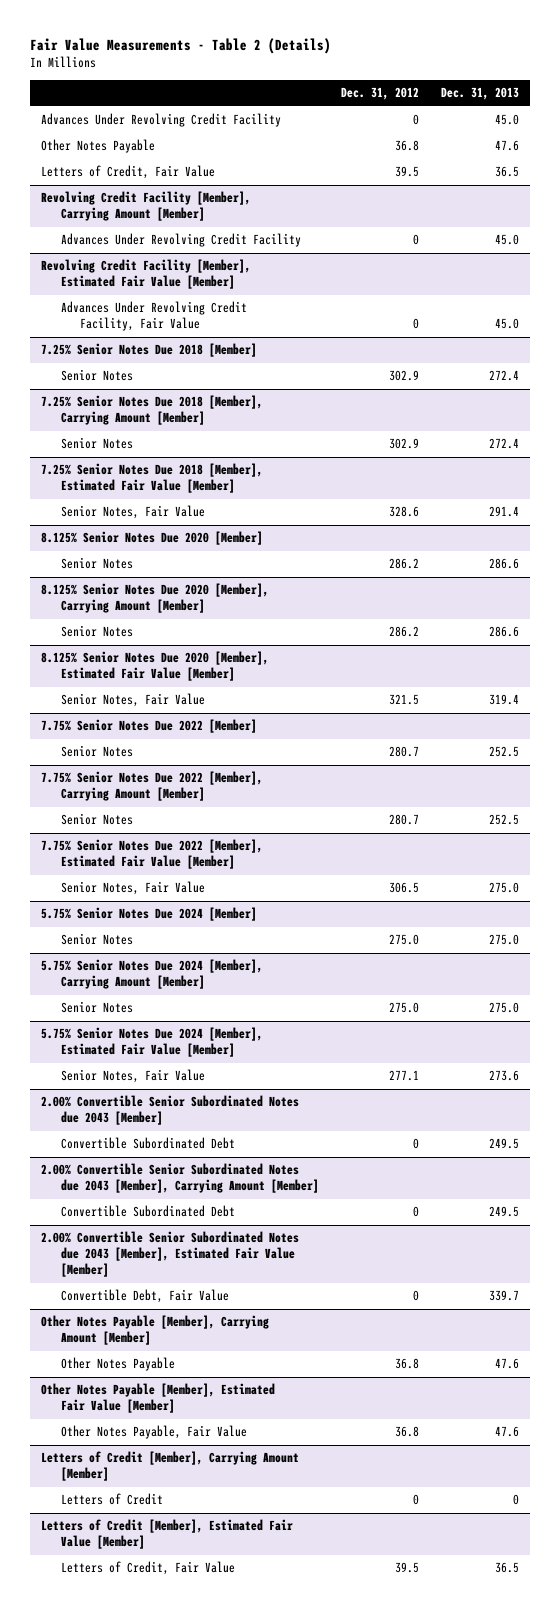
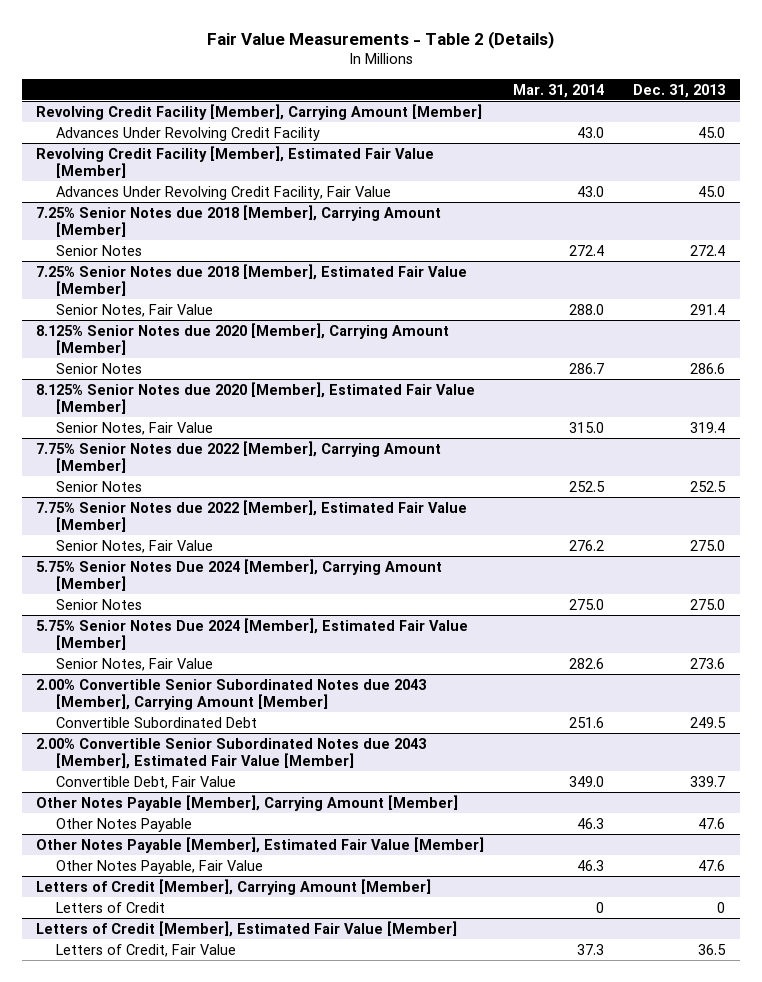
- | Dec. 31, 2012 | Dec. 31, 2013
+ | Mar. 31, 2014 | Dec. 31, 2013
- Advances Under Revolving Credit Facility | 0 | 45.0
- Other Notes Payable | 36.8 | 47.6
- Letters of Credit, Fair Value | 39.5 | 36.5
- 7.25% Senior Notes Due 2018 [Member]
- Senior Notes | 302.9 | 272.4
- 7.25% Senior Notes Due 2018 [Member], Carrying Amount [Member]
+ 7.25% Senior Notes due 2018 [Member], Carrying Amount [Member]
- 7.25% Senior Notes Due 2018 [Member], Estimated Fair Value [Member]
+ 7.25% Senior Notes due 2018 [Member], Estimated Fair Value [Member]
- 8.125% Senior Notes Due 2020 [Member]
- Senior Notes | 286.2 | 286.6
- 8.125% Senior Notes Due 2020 [Member], Carrying Amount [Member]
+ 8.125% Senior Notes due 2020 [Member], Carrying Amount [Member]
- 8.125% Senior Notes Due 2020 [Member], Estimated Fair Value [Member]
+ 8.125% Senior Notes due 2020 [Member], Estimated Fair Value [Member]
- 7.75% Senior Notes Due 2022 [Member]
- Senior Notes | 280.7 | 252.5
- 7.75% Senior Notes Due 2022 [Member], Carrying Amount [Member]
+ 7.75% Senior Notes due 2022 [Member], Carrying Amount [Member]
- 7.75% Senior Notes Due 2022 [Member], Estimated Fair Value [Member]
+ 7.75% Senior Notes due 2022 [Member], Estimated Fair Value [Member]
- 5.75% Senior Notes Due 2024 [Member]
- Senior Notes | 275.0 | 275.0
- 2.00% Convertible Senior Subordinated Notes due 2043 [Member]
- Convertible Subordinated Debt | 0 | 249.5

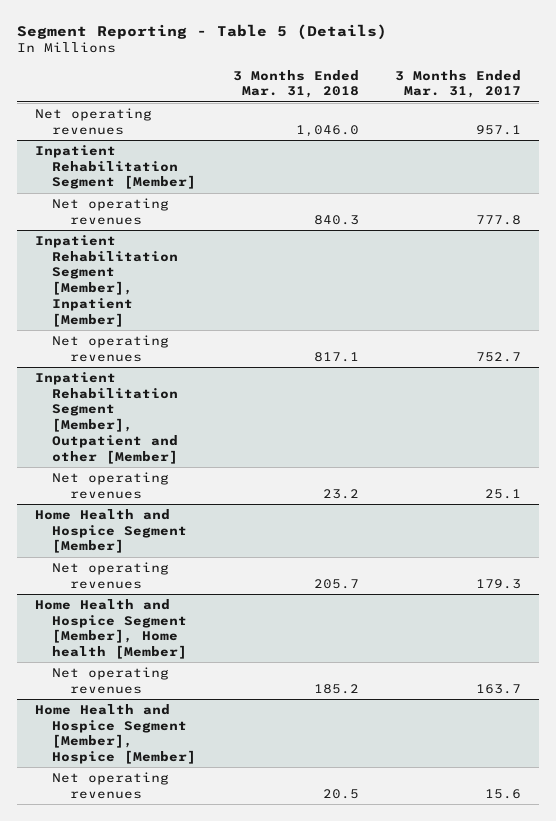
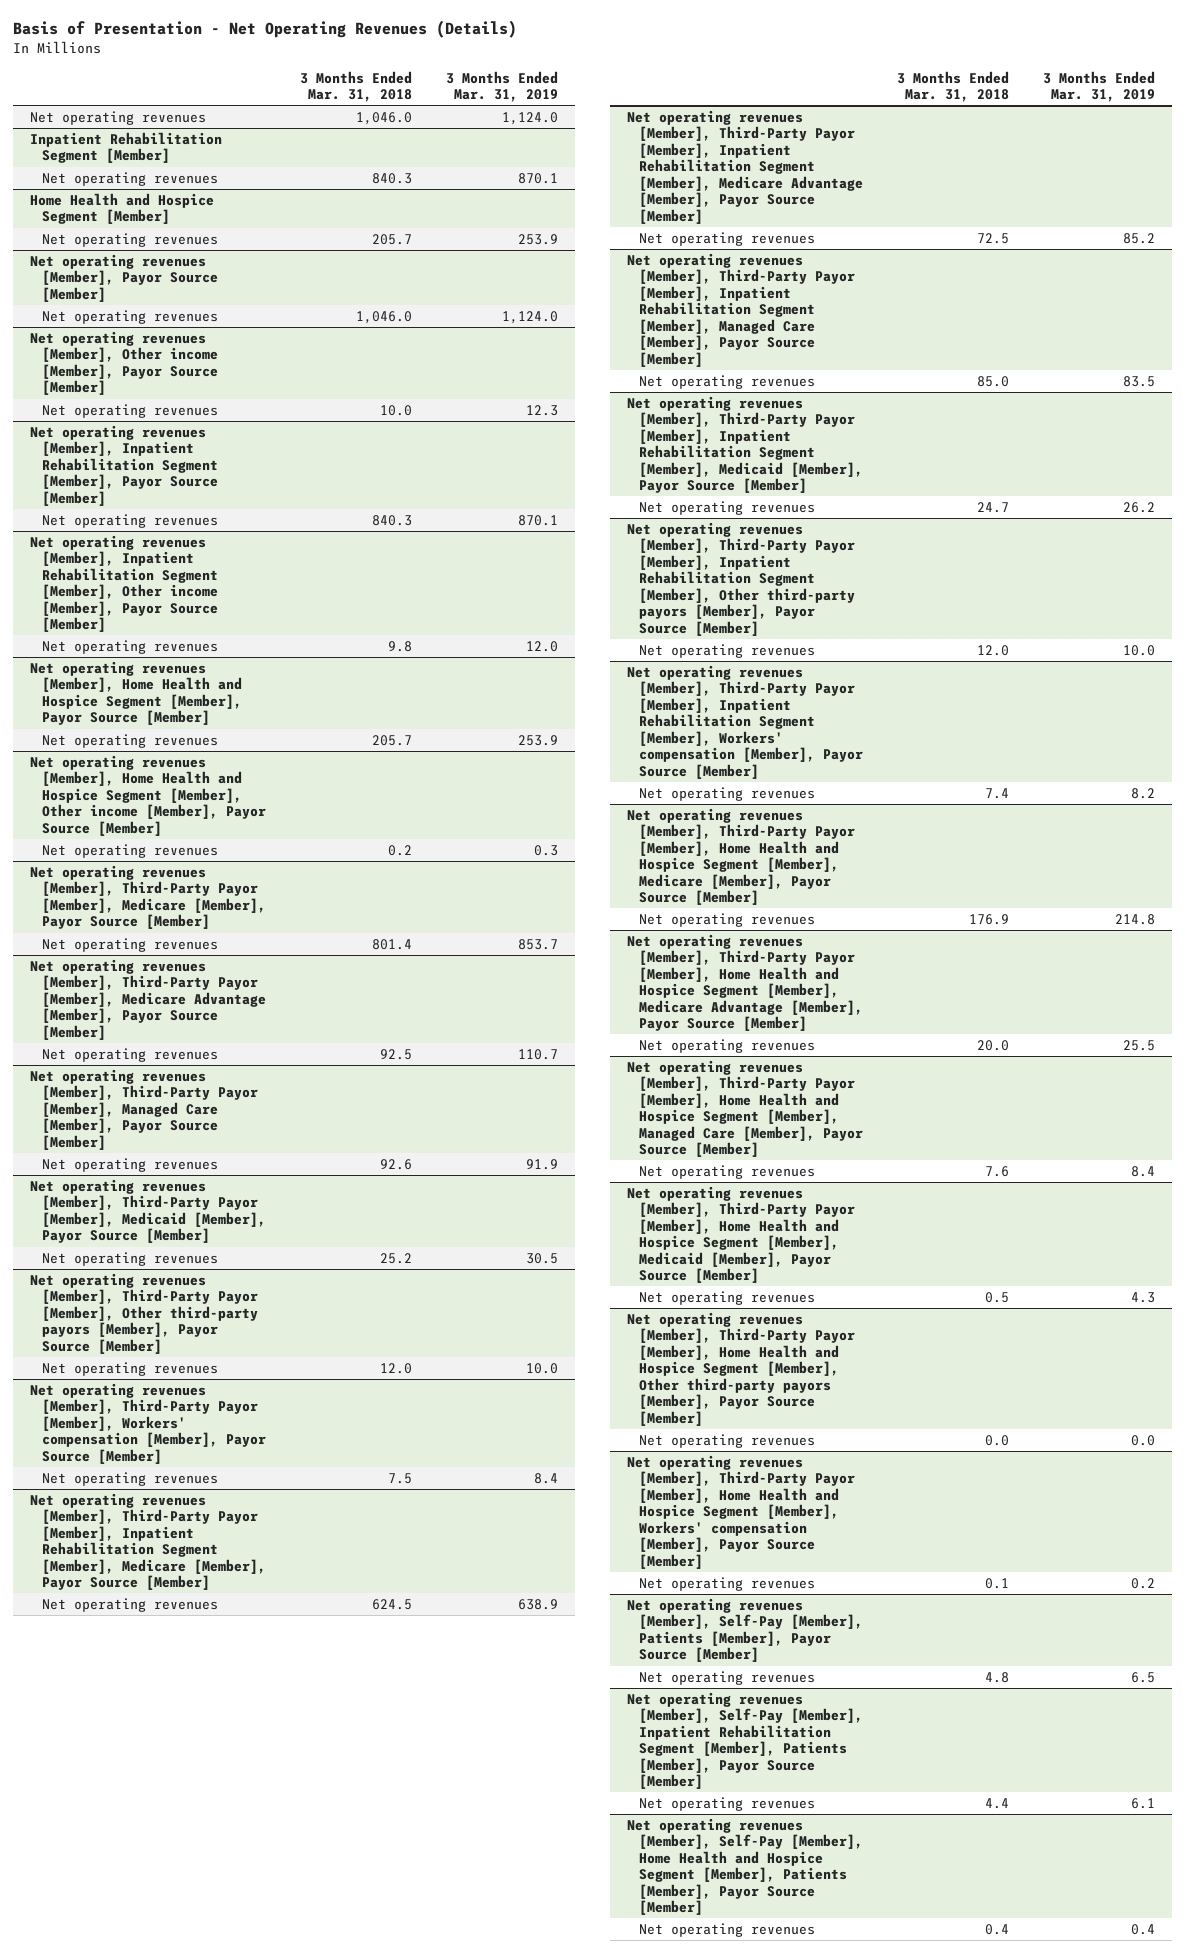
- Segment Reporting - Table 5 (Details)
+ Basis of Presentation - Net Operating Revenues (Details)
- | 3 Months Ended Mar. 31, 2018 | 3 Months Ended Mar. 31, 2017
+ | 3 Months Ended Mar. 31, 2018 | 3 Months Ended Mar. 31, 2019
- Inpatient Rehabilitation Segment [Member], Inpatient [Member]
- Net operating revenues | 817.1 | 752.7
- Inpatient Rehabilitation Segment [Member], Outpatient and other [Member]
- Net operating revenues | 23.2 | 25.1
- Home Health and Hospice Segment [Member], Home health [Member]
- Net operating revenues | 185.2 | 163.7
- Home Health and Hospice Segment [Member], Hospice [Member]
- Net operating revenues | 20.5 | 15.6
+ Net operating revenues [Member], Payor Source [Member]
+ Net operating revenues | 1,046.0 | 1,124.0
+ Net operating revenues [Member], Other income [Member], Payor Source [Member]
+ Net operating revenues | 10.0 | 12.3
+ Net operating revenues [Member], Inpatient Rehabilitation Segment [Member], Payor Source [Member]
+ Net operating revenues | 840.3 | 870.1
+ Net operating revenues [Member], Inpatient Rehabilitation Segment [Member], Other income [Member], Payor Source [Member]
+ Net operating revenues | 9.8 | 12.0
+ Net operating revenues [Member], Home Health and Hospice Segment [Member], Payor Source [Member]
+ Net operating revenues | 205.7 | 253.9
+ Net operating revenues [Member], Home Health and Hospice Segment [Member], Other income [Member], Payor Source [Member]
+ Net operating revenues | 0.2 | 0.3
+ Net operating revenues [Member], Third-Party Payor [Member], Medicare [Member], Payor Source [Member]
+ Net operating revenues | 801.4 | 853.7
+ Net operating revenues [Member], Third-Party Payor [Member], Medicare Advantage [Member], Payor Source [Member]
+ Net operating revenues | 92.5 | 110.7
+ Net operating revenues [Member], Third-Party Payor [Member], Managed Care [Member], Payor Source [Member]
+ Net operating revenues | 92.6 | 91.9
+ Net operating revenues [Member], Third-Party Payor [Member], Medicaid [Member], Payor Source [Member]
+ Net operating revenues | 25.2 | 30.5
+ Net operating revenues [Member], Third-Party Payor [Member], Other third-party payors [Member], Payor Source [Member]
+ Net operating revenues | 12.0 | 10.0
+ Net operating revenues [Member], Third-Party Payor [Member], Workers' compensation [Member], Payor Source [Member]
+ Net operating revenues | 7.5 | 8.4
+ Net operating revenues [Member], Third-Party Payor [Member], Inpatient Rehabilitation Segment [Member], Medicare [Member], Payor Source [Member]
+ Net operating revenues | 624.5 | 638.9
+ Net operating revenues [Member], Third-Party Payor [Member], Inpatient Rehabilitation Segment [Member], Medicare Advantage [Member], Payor Source [Member]
+ Net operating revenues | 72.5 | 85.2
+ Net operating revenues [Member], Third-Party Payor [Member], Inpatient Rehabilitation Segment [Member], Managed Care [Member], Payor Source [Member]
+ Net operating revenues | 85.0 | 83.5
+ Net operating revenues [Member], Third-Party Payor [Member], Inpatient Rehabilitation Segment [Member], Medicaid [Member], Payor Source [Member]
+ Net operating revenues | 24.7 | 26.2
+ Net operating revenues [Member], Third-Party Payor [Member], Inpatient Rehabilitation Segment [Member], Other third-party payors [Member], Payor Source [Member]
+ Net operating revenues | 12.0 | 10.0
+ Net operating revenues [Member], Third-Party Payor [Member], Inpatient Rehabilitation Segment [Member], Workers' compensation [Member], Payor Source [Member]
+ Net operating revenues | 7.4 | 8.2
+ Net operating revenues [Member], Third-Party Payor [Member], Home Health and Hospice Segment [Member], Medicare [Member], Payor Source [Member]
+ Net operating revenues | 176.9 | 214.8
+ Net operating revenues [Member], Third-Party Payor [Member], Home Health and Hospice Segment [Member], Medicare Advantage [Member], Payor Source [Member]
+ Net operating revenues | 20.0 | 25.5
+ Net operating revenues [Member], Third-Party Payor [Member], Home Health and Hospice Segment [Member], Managed Care [Member], Payor Source [Member]
+ Net operating revenues | 7.6 | 8.4
+ Net operating revenues [Member], Third-Party Payor [Member], Home Health and Hospice Segment [Member], Medicaid [Member], Payor Source [Member]
+ Net operating revenues | 0.5 | 4.3
+ Net operating revenues [Member], Third-Party Payor [Member], Home Health and Hospice Segment [Member], Other third-party payors [Member], Payor Source [Member]
+ Net operating revenues | 0.0 | 0.0
+ Net operating revenues [Member], Third-Party Payor [Member], Home Health and Hospice Segment [Member], Workers' compensation [Member], Payor Source [Member]
+ Net operating revenues | 0.1 | 0.2
+ Net operating revenues [Member], Self-Pay [Member], Patients [Member], Payor Source [Member]
+ Net operating revenues | 4.8 | 6.5
+ Net operating revenues [Member], Self-Pay [Member], Inpatient Rehabilitation Segment [Member], Patients [Member], Payor Source [Member]
+ Net operating revenues | 4.4 | 6.1
+ Net operating revenues [Member], Self-Pay [Member], Home Health and Hospice Segment [Member], Patients [Member], Payor Source [Member]
+ Net operating revenues | 0.4 | 0.4

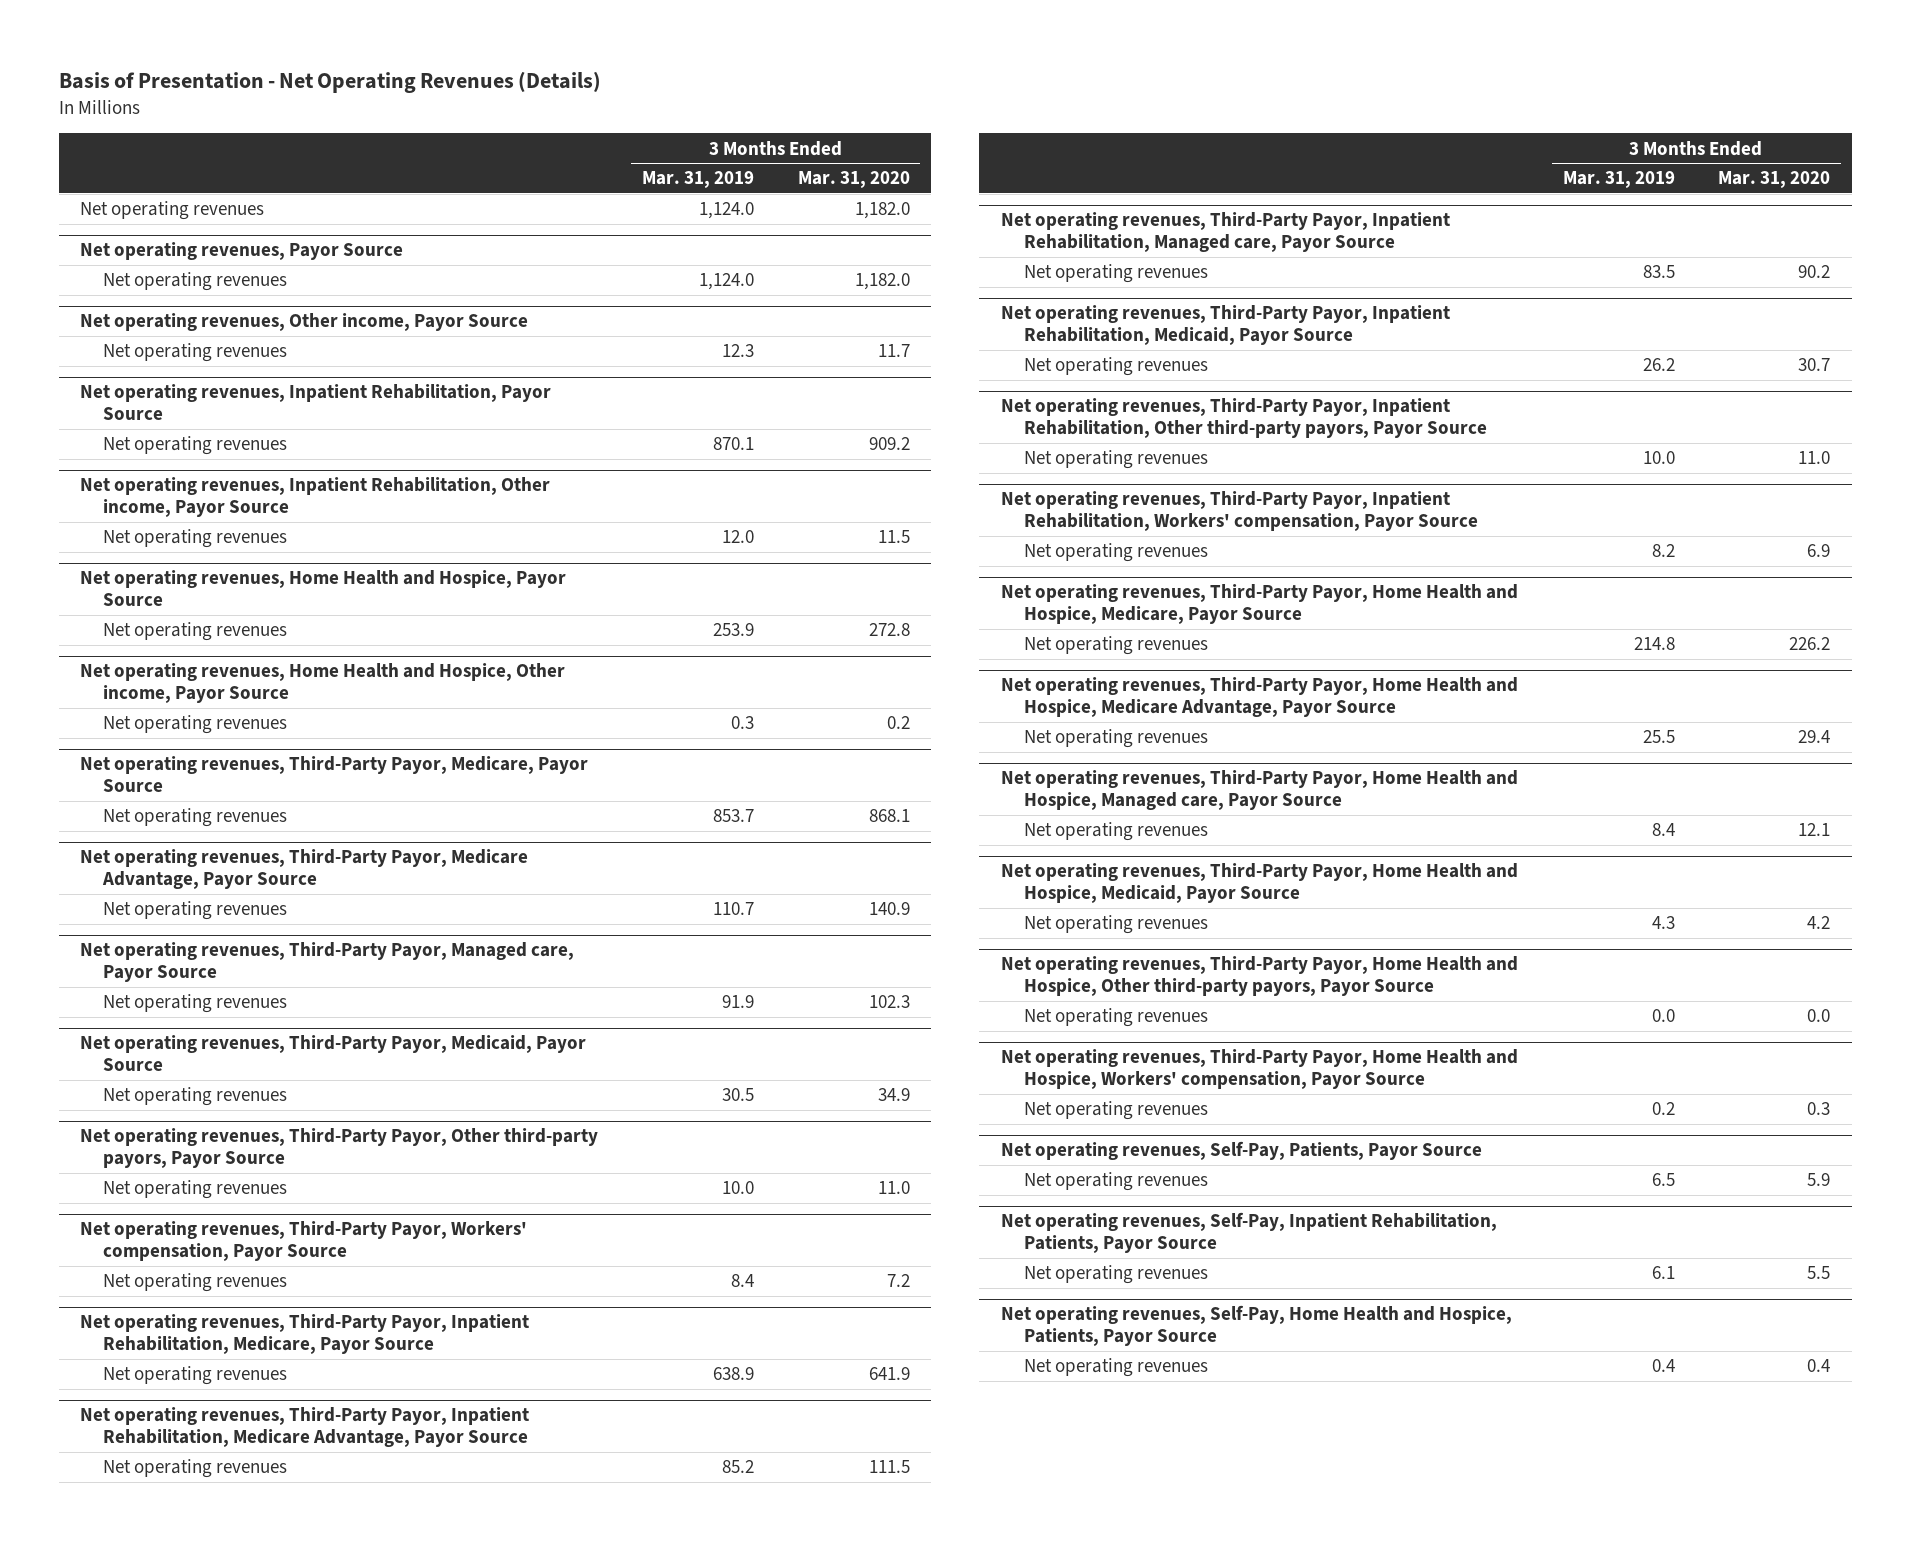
- | 3 Months Ended Mar. 31, 2018 | 3 Months Ended Mar. 31, 2019
+ | 3 Months Ended Mar. 31, 2019 | 3 Months Ended Mar. 31, 2020
- Inpatient Rehabilitation Segment [Member]
- Net operating revenues | 840.3 | 870.1
- Home Health and Hospice Segment [Member]
- Net operating revenues | 205.7 | 253.9
- Net operating revenues [Member], Payor Source [Member]
+ Net operating revenues, Payor Source
- Net operating revenues [Member], Other income [Member], Payor Source [Member]
+ Net operating revenues, Other income, Payor Source
- Net operating revenues [Member], Inpatient Rehabilitation Segment [Member], Payor Source [Member]
+ Net operating revenues, Inpatient Rehabilitation, Payor Source
- Net operating revenues [Member], Inpatient Rehabilitation Segment [Member], Other income [Member], Payor Source [Member]
+ Net operating revenues, Inpatient Rehabilitation, Other income, Payor Source
- Net operating revenues [Member], Home Health and Hospice Segment [Member], Payor Source [Member]
+ Net operating revenues, Home Health and Hospice, Payor Source
- Net operating revenues [Member], Home Health and Hospice Segment [Member], Other income [Member], Payor Source [Member]
+ Net operating revenues, Home Health and Hospice, Other income, Payor Source
- Net operating revenues [Member], Third-Party Payor [Member], Medicare [Member], Payor Source [Member]
+ Net operating revenues, Third-Party Payor, Medicare, Payor Source
- Net operating revenues [Member], Third-Party Payor [Member], Medicare Advantage [Member], Payor Source [Member]
+ Net operating revenues, Third-Party Payor, Medicare Advantage, Payor Source
- Net operating revenues [Member], Third-Party Payor [Member], Managed Care [Member], Payor Source [Member]
+ Net operating revenues, Third-Party Payor, Managed care, Payor Source
- Net operating revenues [Member], Third-Party Payor [Member], Medicaid [Member], Payor Source [Member]
+ Net operating revenues, Third-Party Payor, Medicaid, Payor Source
- Net operating revenues [Member], Third-Party Payor [Member], Other third-party payors [Member], Payor Source [Member]
+ Net operating revenues, Third-Party Payor, Other third-party payors, Payor Source
- Net operating revenues [Member], Third-Party Payor [Member], Workers' compensation [Member], Payor Source [Member]
+ Net operating revenues, Third-Party Payor, Workers' compensation, Payor Source
- Net operating revenues [Member], Third-Party Payor [Member], Inpatient Rehabilitation Segment [Member], Medicare [Member], Payor Source [Member]
+ Net operating revenues, Third-Party Payor, Inpatient Rehabilitation, Medicare, Payor Source
- Net operating revenues [Member], Third-Party Payor [Member], Inpatient Rehabilitation Segment [Member], Medicare Advantage [Member], Payor Source [Member]
+ Net operating revenues, Third-Party Payor, Inpatient Rehabilitation, Medicare Advantage, Payor Source
- Net operating revenues [Member], Third-Party Payor [Member], Inpatient Rehabilitation Segment [Member], Managed Care [Member], Payor Source [Member]
+ Net operating revenues, Third-Party Payor, Inpatient Rehabilitation, Managed care, Payor Source
- Net operating revenues [Member], Third-Party Payor [Member], Inpatient Rehabilitation Segment [Member], Medicaid [Member], Payor Source [Member]
+ Net operating revenues, Third-Party Payor, Inpatient Rehabilitation, Medicaid, Payor Source
- Net operating revenues [Member], Third-Party Payor [Member], Inpatient Rehabilitation Segment [Member], Other third-party payors [Member], Payor Source [Member]
+ Net operating revenues, Third-Party Payor, Inpatient Rehabilitation, Other third-party payors, Payor Source
- Net operating revenues [Member], Third-Party Payor [Member], Inpatient Rehabilitation Segment [Member], Workers' compensation [Member], Payor Source [Member]
+ Net operating revenues, Third-Party Payor, Inpatient Rehabilitation, Workers' compensation, Payor Source
- Net operating revenues [Member], Third-Party Payor [Member], Home Health and Hospice Segment [Member], Medicare [Member], Payor Source [Member]
+ Net operating revenues, Third-Party Payor, Home Health and Hospice, Medicare, Payor Source
- Net operating revenues [Member], Third-Party Payor [Member], Home Health and Hospice Segment [Member], Medicare Advantage [Member], Payor Source [Member]
+ Net operating revenues, Third-Party Payor, Home Health and Hospice, Medicare Advantage, Payor Source
- Net operating revenues [Member], Third-Party Payor [Member], Home Health and Hospice Segment [Member], Managed Care [Member], Payor Source [Member]
+ Net operating revenues, Third-Party Payor, Home Health and Hospice, Managed care, Payor Source
- Net operating revenues [Member], Third-Party Payor [Member], Home Health and Hospice Segment [Member], Medicaid [Member], Payor Source [Member]
+ Net operating revenues, Third-Party Payor, Home Health and Hospice, Medicaid, Payor Source
- Net operating revenues [Member], Third-Party Payor [Member], Home Health and Hospice Segment [Member], Other third-party payors [Member], Payor Source [Member]
+ Net operating revenues, Third-Party Payor, Home Health and Hospice, Other third-party payors, Payor Source
- Net operating revenues [Member], Third-Party Payor [Member], Home Health and Hospice Segment [Member], Workers' compensation [Member], Payor Source [Member]
+ Net operating revenues, Third-Party Payor, Home Health and Hospice, Workers' compensation, Payor Source
- Net operating revenues [Member], Self-Pay [Member], Patients [Member], Payor Source [Member]
+ Net operating revenues, Self-Pay, Patients, Payor Source
- Net operating revenues [Member], Self-Pay [Member], Inpatient Rehabilitation Segment [Member], Patients [Member], Payor Source [Member]
+ Net operating revenues, Self-Pay, Inpatient Rehabilitation, Patients, Payor Source
- Net operating revenues [Member], Self-Pay [Member], Home Health and Hospice Segment [Member], Patients [Member], Payor Source [Member]
+ Net operating revenues, Self-Pay, Home Health and Hospice, Patients, Payor Source

